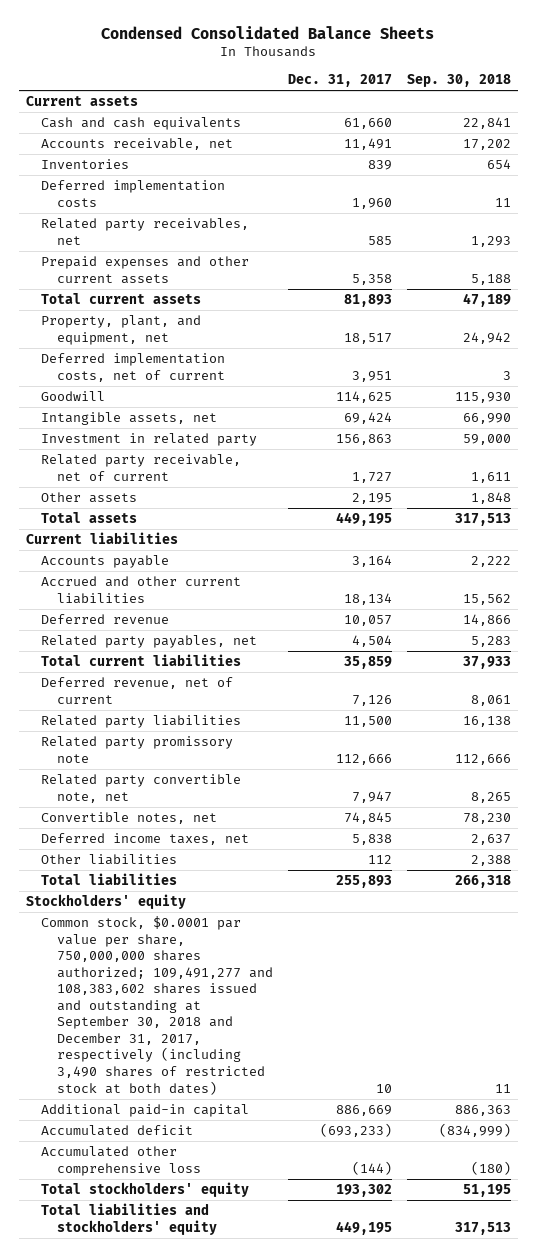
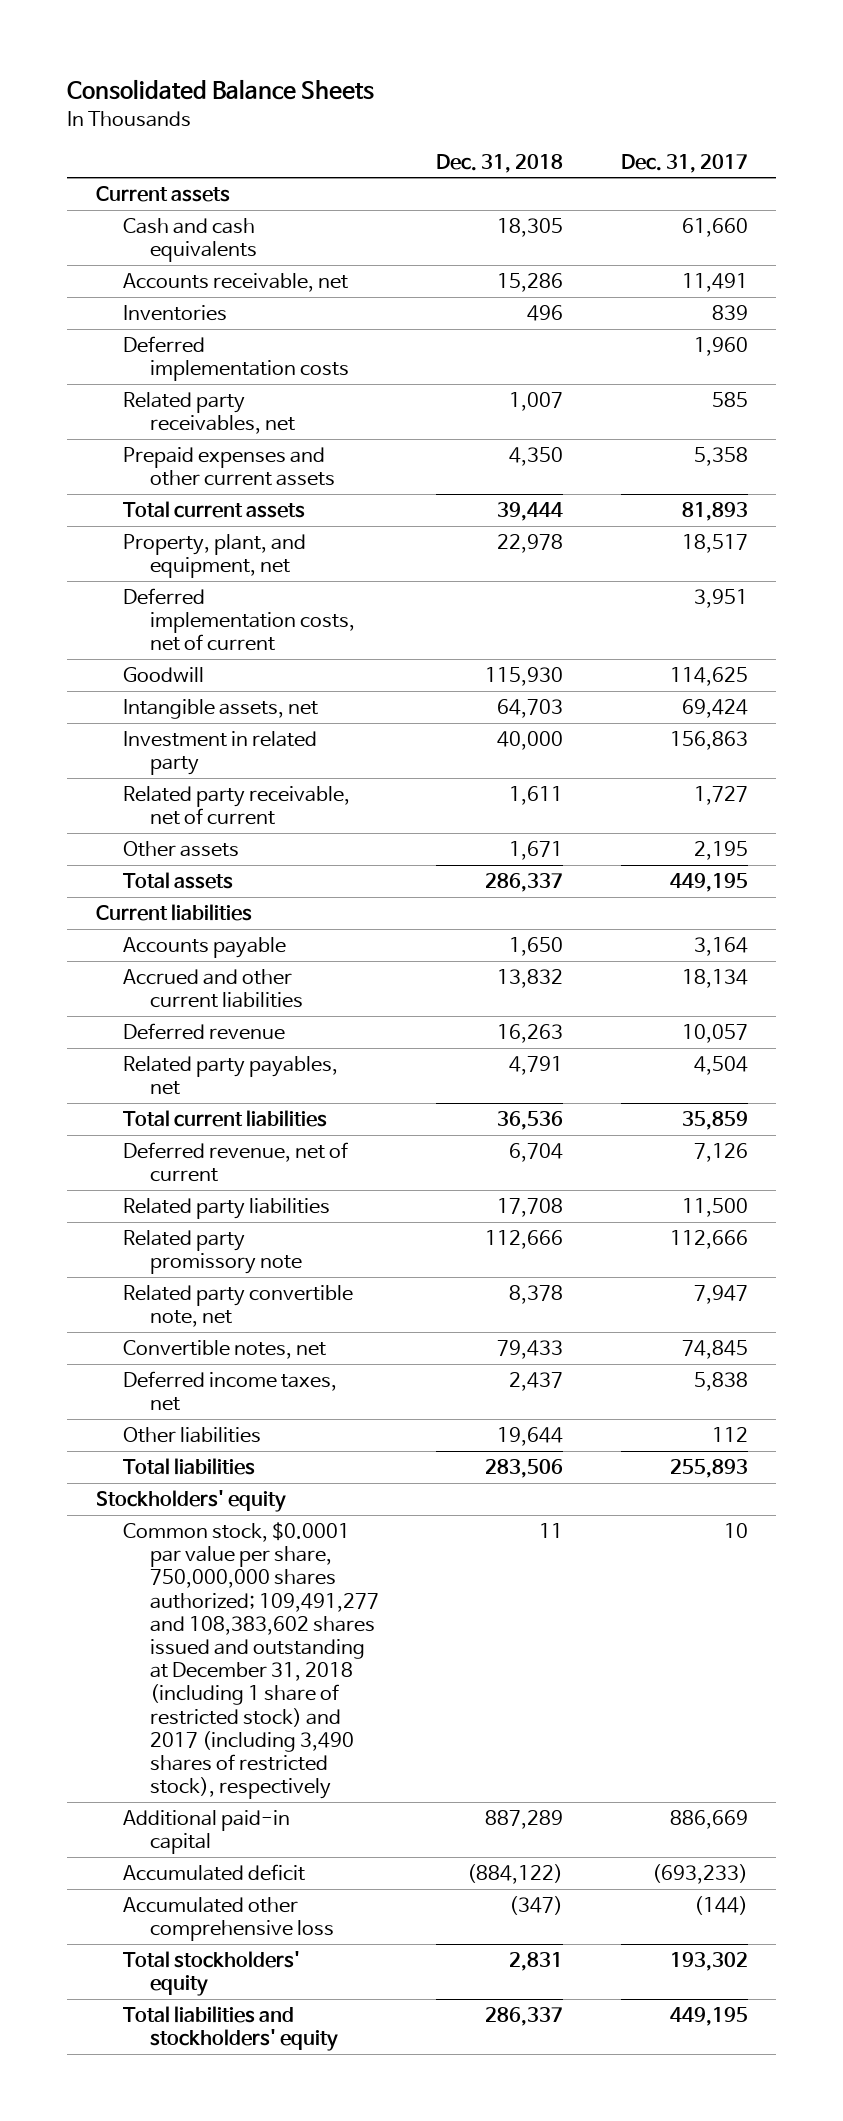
- Condensed Consolidated Balance Sheets
+ Consolidated Balance Sheets
- | Dec. 31, 2017 | Sep. 30, 2018
+ | Dec. 31, 2018 | Dec. 31, 2017
- Common stock, $0.0001 par value per share, 750,000,000 shares authorized; 109,491,277 and 108,383,602 shares issued and outstanding at September 30, 2018 and December 31, 2017, respectively (including 3,490 shares of restricted stock at both dates) | 10 | 11
+ Common stock, $0.0001 par value per share, 750,000,000 shares authorized; 109,491,277 and 108,383,602 shares issued and outstanding at December 31, 2018 (including 1 share of restricted stock) and 2017 (including 3,490 shares of restricted stock), respectively | 11 | 10

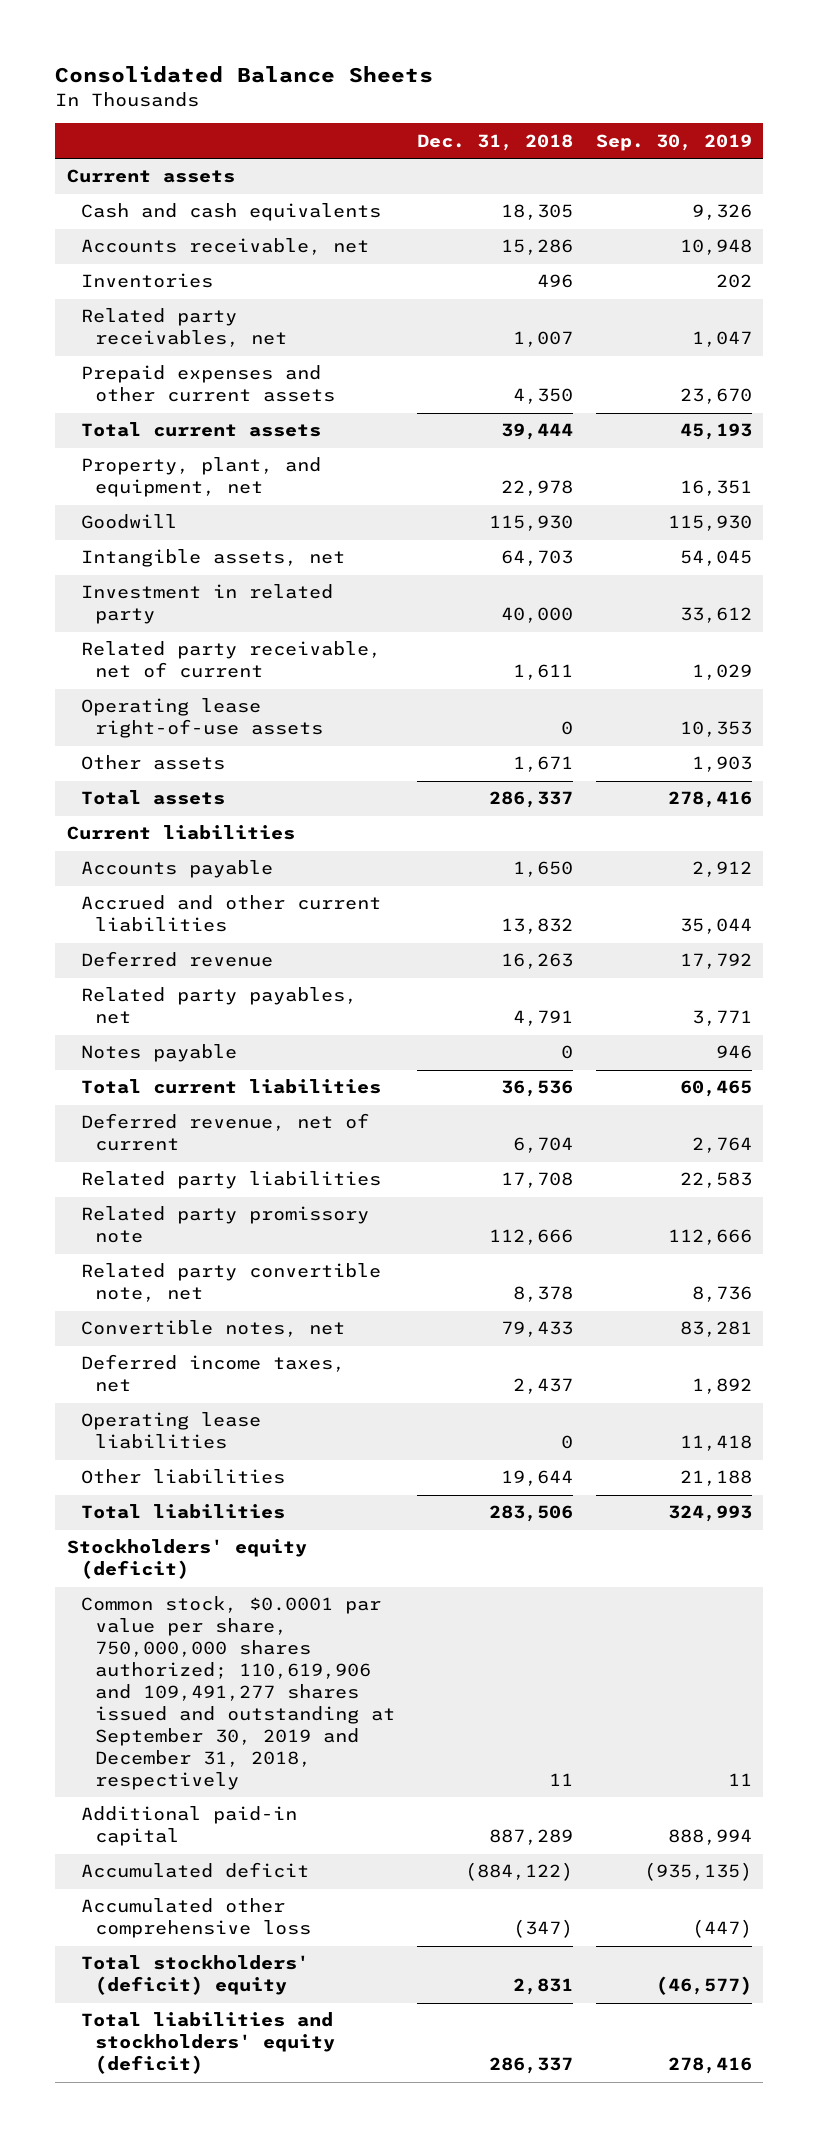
- | Dec. 31, 2018 | Dec. 31, 2017
+ | Dec. 31, 2018 | Sep. 30, 2019
- Deferred implementation costs | | 1,960
- Deferred implementation costs, net of current | | 3,951
+ Operating lease right-of-use assets | 0 | 10,353
+ Notes payable | 0 | 946
+ Operating lease liabilities | 0 | 11,418
- Stockholders' equity
- Common stock, $0.0001 par value per share, 750,000,000 shares authorized; 109,491,277 and 108,383,602 shares issued and outstanding at December 31, 2018 (including 1 share of restricted stock) and 2017 (including 3,490 shares of restricted stock), respectively | 11 | 10
+ Stockholders' equity (deficit)
+ Common stock, $0.0001 par value per share, 750,000,000 shares authorized; 110,619,906 and 109,491,277 shares issued and outstanding at September 30, 2019 and December 31, 2018, respectively | 11 | 11
- Total stockholders' equity | 2,831 | 193,302
- Total liabilities and stockholders' equity | 286,337 | 449,195
+ Total stockholders' (deficit) equity | 2,831 | (46,577)
+ Total liabilities and stockholders' equity (deficit) | 286,337 | 278,416

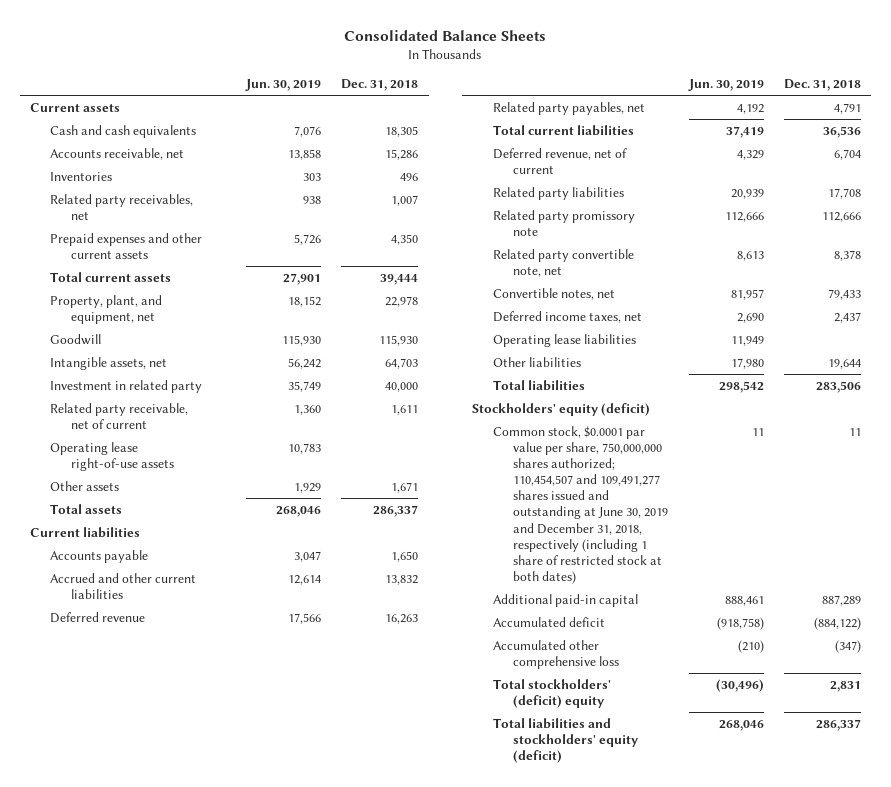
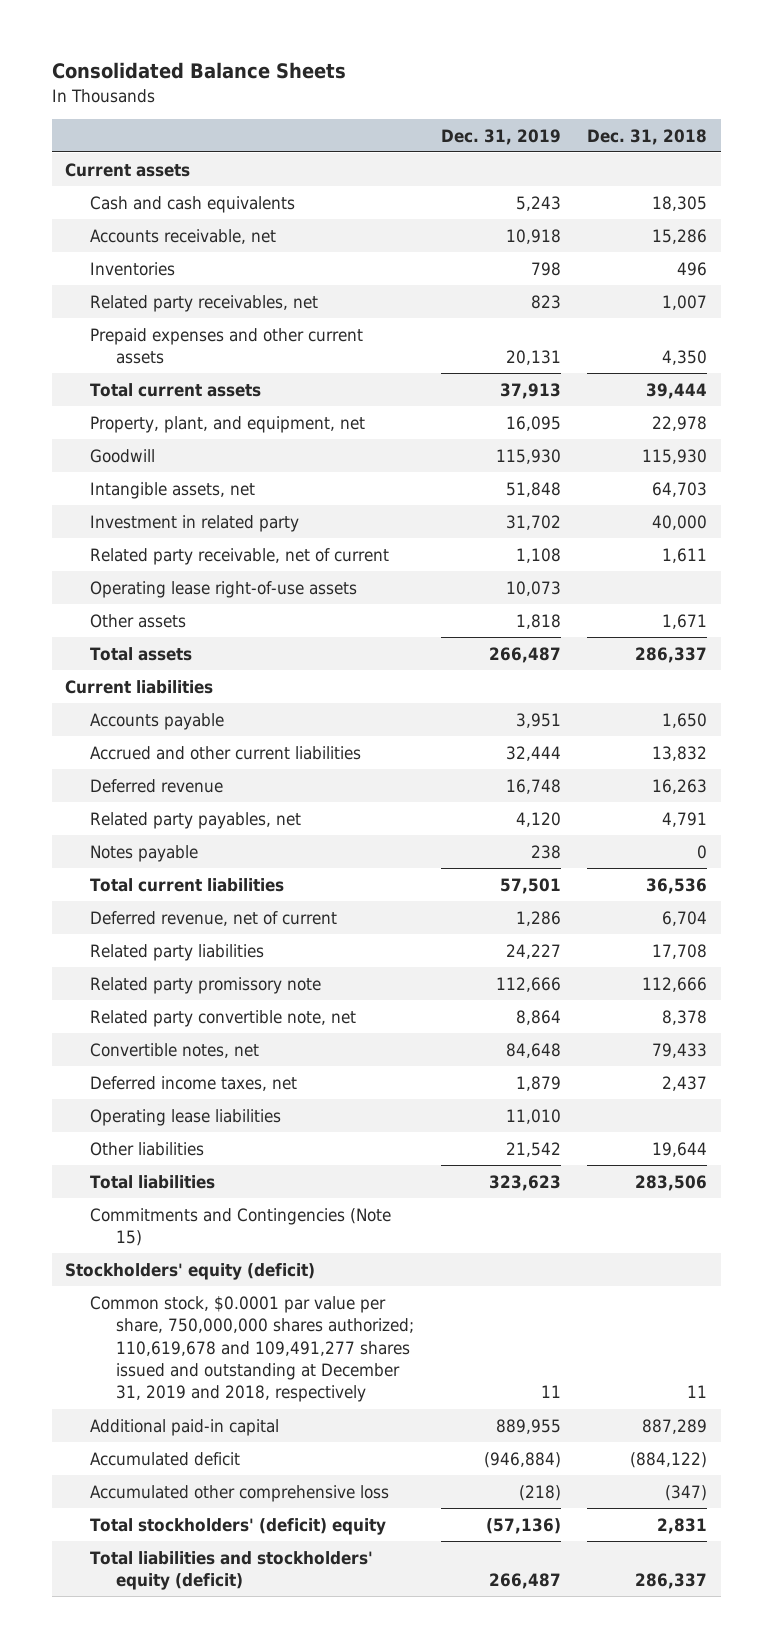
- | Jun. 30, 2019 | Dec. 31, 2018
+ | Dec. 31, 2019 | Dec. 31, 2018
+ Notes payable | 238 | 0
+ Commitments and Contingencies (Note 15)
- Common stock, $0.0001 par value per share, 750,000,000 shares authorized; 110,454,507 and 109,491,277 shares issued and outstanding at June 30, 2019 and December 31, 2018, respectively (including 1 share of restricted stock at both dates) | 11 | 11
+ Common stock, $0.0001 par value per share, 750,000,000 shares authorized; 110,619,678 and 109,491,277 shares issued and outstanding at December 31, 2019 and 2018, respectively | 11 | 11

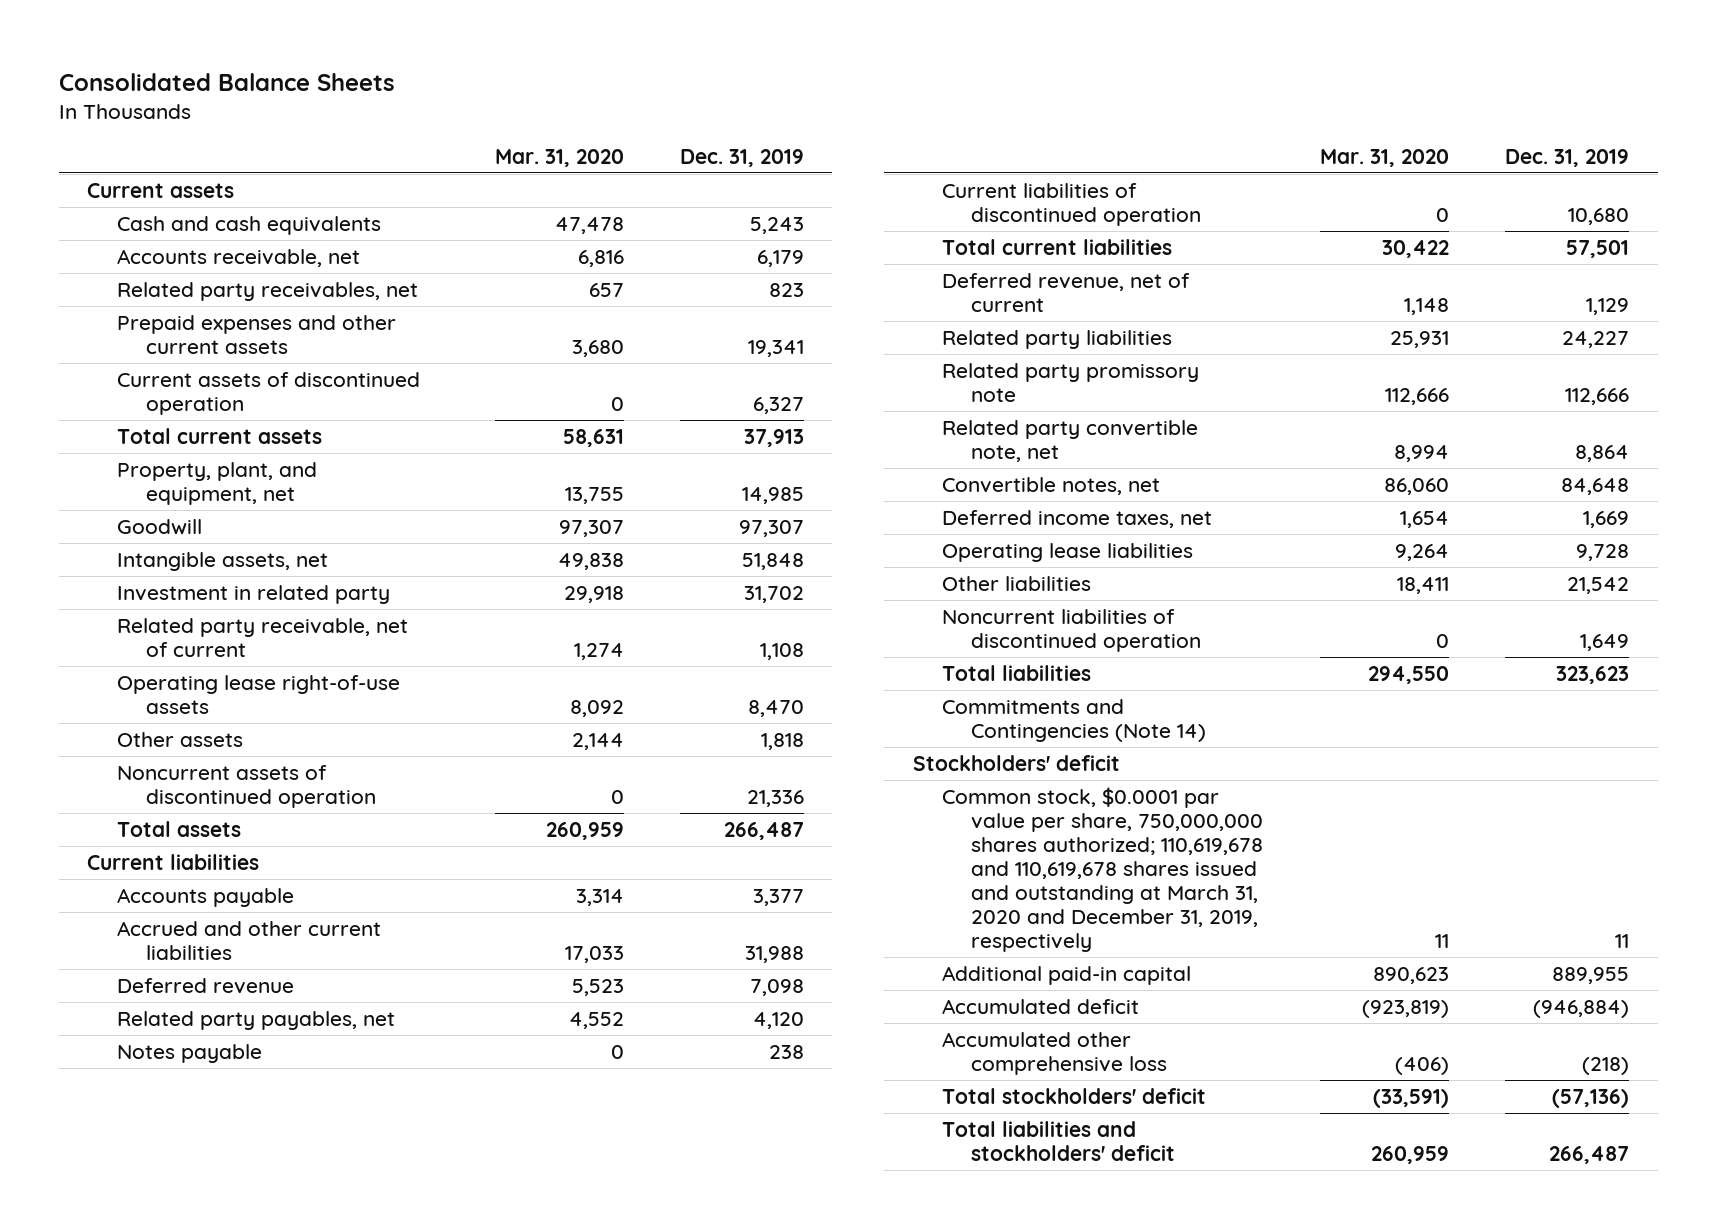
- | Dec. 31, 2019 | Dec. 31, 2018
+ | Mar. 31, 2020 | Dec. 31, 2019
- Accounts receivable, net | 10,918 | 15,286
- Inventories | 798 | 496
+ Accounts receivable, net | 6,816 | 6,179
- Prepaid expenses and other current assets | 20,131 | 4,350
+ Prepaid expenses and other current assets | 3,680 | 19,341
+ Current assets of discontinued operation | 0 | 6,327
- Property, plant, and equipment, net | 16,095 | 22,978
- Goodwill | 115,930 | 115,930
+ Property, plant, and equipment, net | 13,755 | 14,985
+ Goodwill | 97,307 | 97,307
- Operating lease right-of-use assets | 10,073 |
+ Operating lease right-of-use assets | 8,092 | 8,470
+ Noncurrent assets of discontinued operation | 0 | 21,336
- Accounts payable | 3,951 | 1,650
- Accrued and other current liabilities | 32,444 | 13,832
- Deferred revenue | 16,748 | 16,263
+ Accounts payable | 3,314 | 3,377
+ Accrued and other current liabilities | 17,033 | 31,988
+ Deferred revenue | 5,523 | 7,098
+ Current liabilities of discontinued operation | 0 | 10,680
- Deferred revenue, net of current | 1,286 | 6,704
+ Deferred revenue, net of current | 1,148 | 1,129
- Deferred income taxes, net | 1,879 | 2,437
- Operating lease liabilities | 11,010 |
+ Deferred income taxes, net | 1,654 | 1,669
+ Operating lease liabilities | 9,264 | 9,728
+ Noncurrent liabilities of discontinued operation | 0 | 1,649
- Commitments and Contingencies (Note 15)
- Stockholders' equity (deficit)
- Common stock, $0.0001 par value per share, 750,000,000 shares authorized; 110,619,678 and 109,491,277 shares issued and outstanding at December 31, 2019 and 2018, respectively | 11 | 11
+ Commitments and Contingencies (Note 14)
+ Stockholders' deficit
+ Common stock, $0.0001 par value per share, 750,000,000 shares authorized; 110,619,678 and 110,619,678 shares issued and outstanding at March 31, 2020 and December 31, 2019, respectively | 11 | 11
- Total stockholders' (deficit) equity | (57,136) | 2,831
- Total liabilities and stockholders' equity (deficit) | 266,487 | 286,337
+ Total stockholders' deficit | (33,591) | (57,136)
+ Total liabilities and stockholders' deficit | 260,959 | 266,487

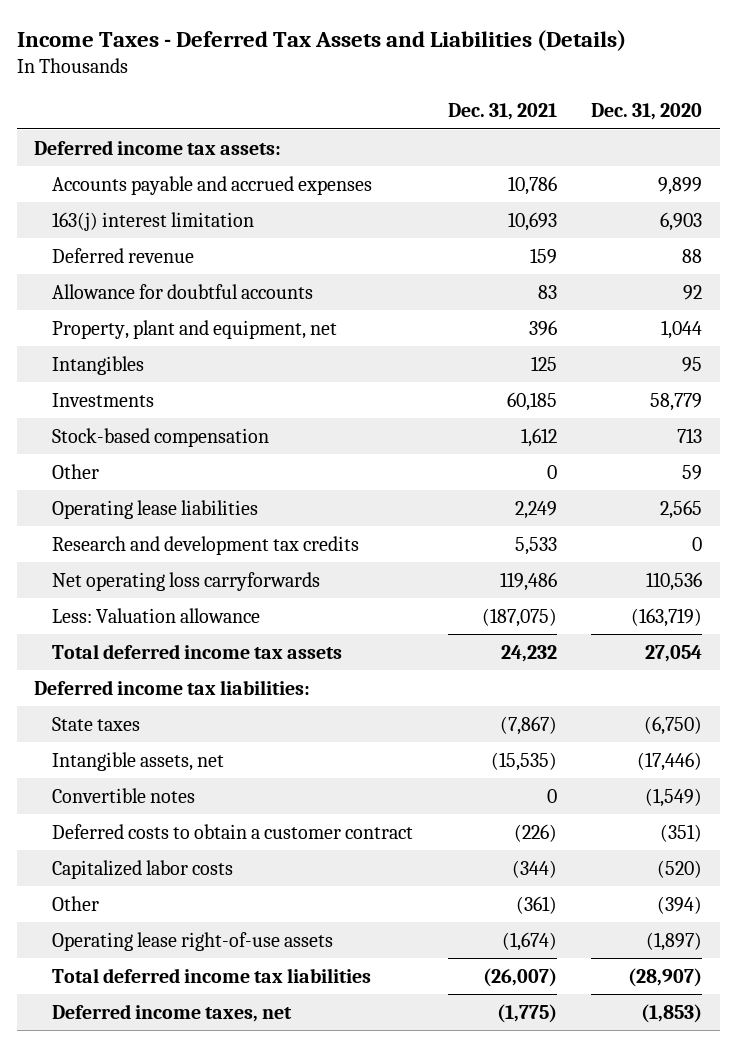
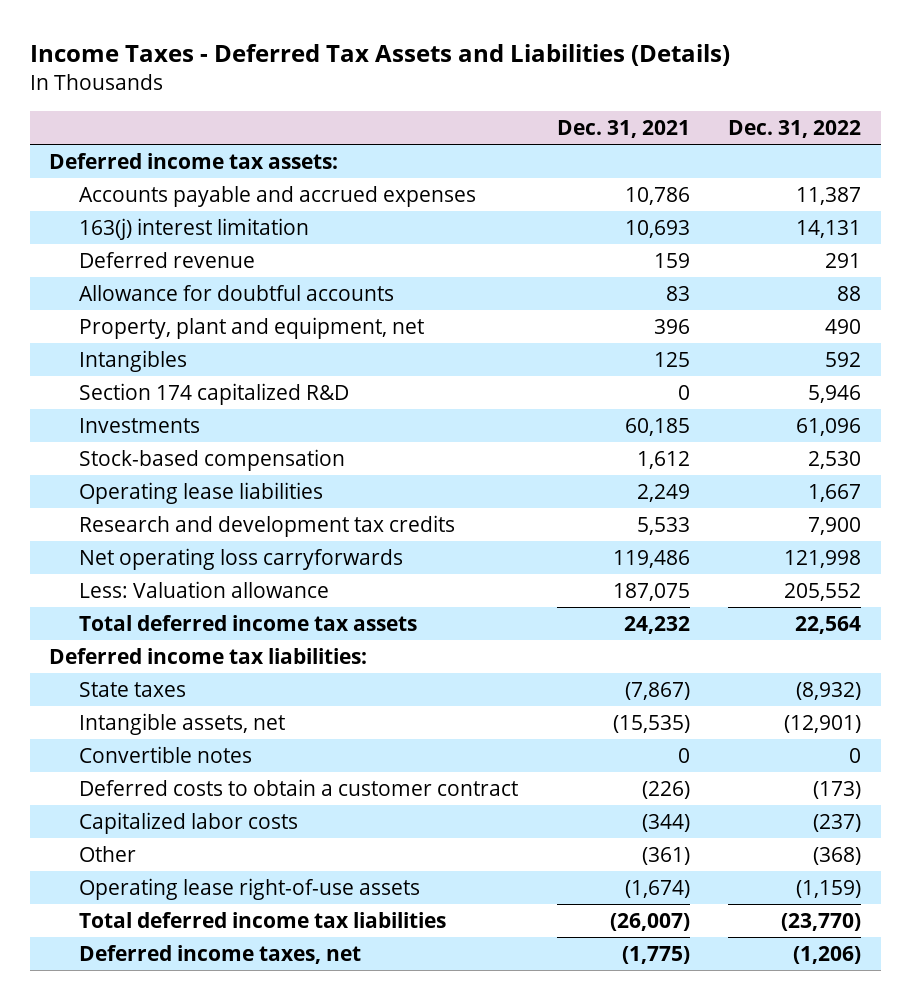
- | Dec. 31, 2021 | Dec. 31, 2020
+ | Dec. 31, 2021 | Dec. 31, 2022
+ Section 174 capitalized R&D | 0 | 5,946
- Other | 0 | 59
- Less: Valuation allowance | (187,075) | (163,719)
+ Less: Valuation allowance | 187,075 | 205,552

